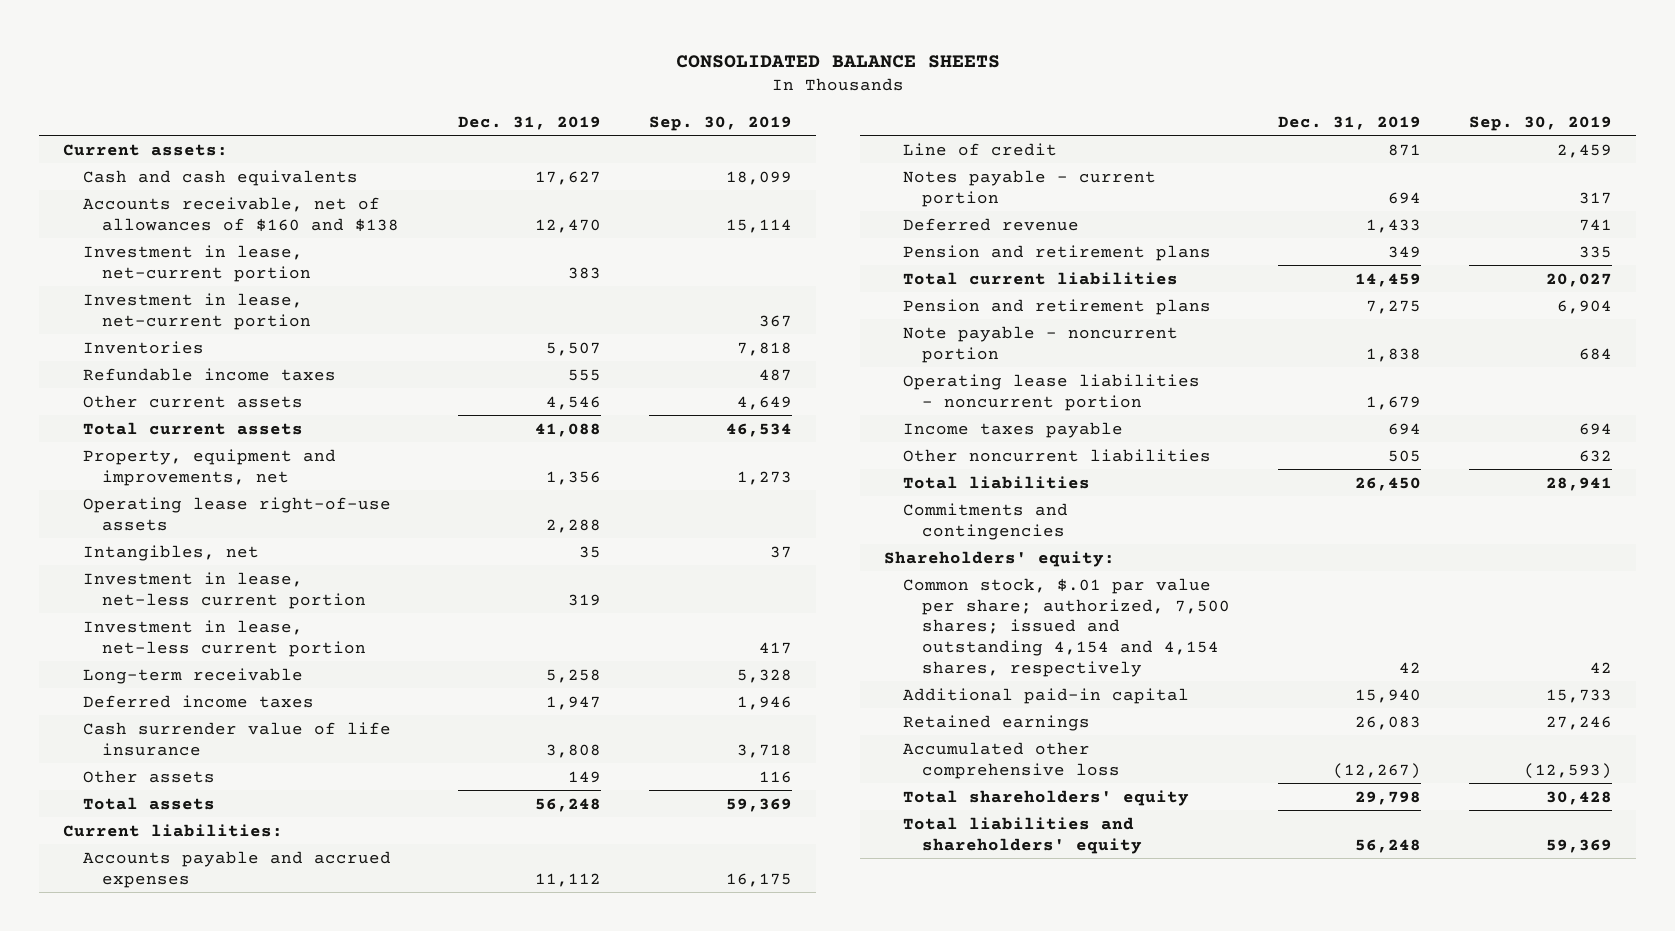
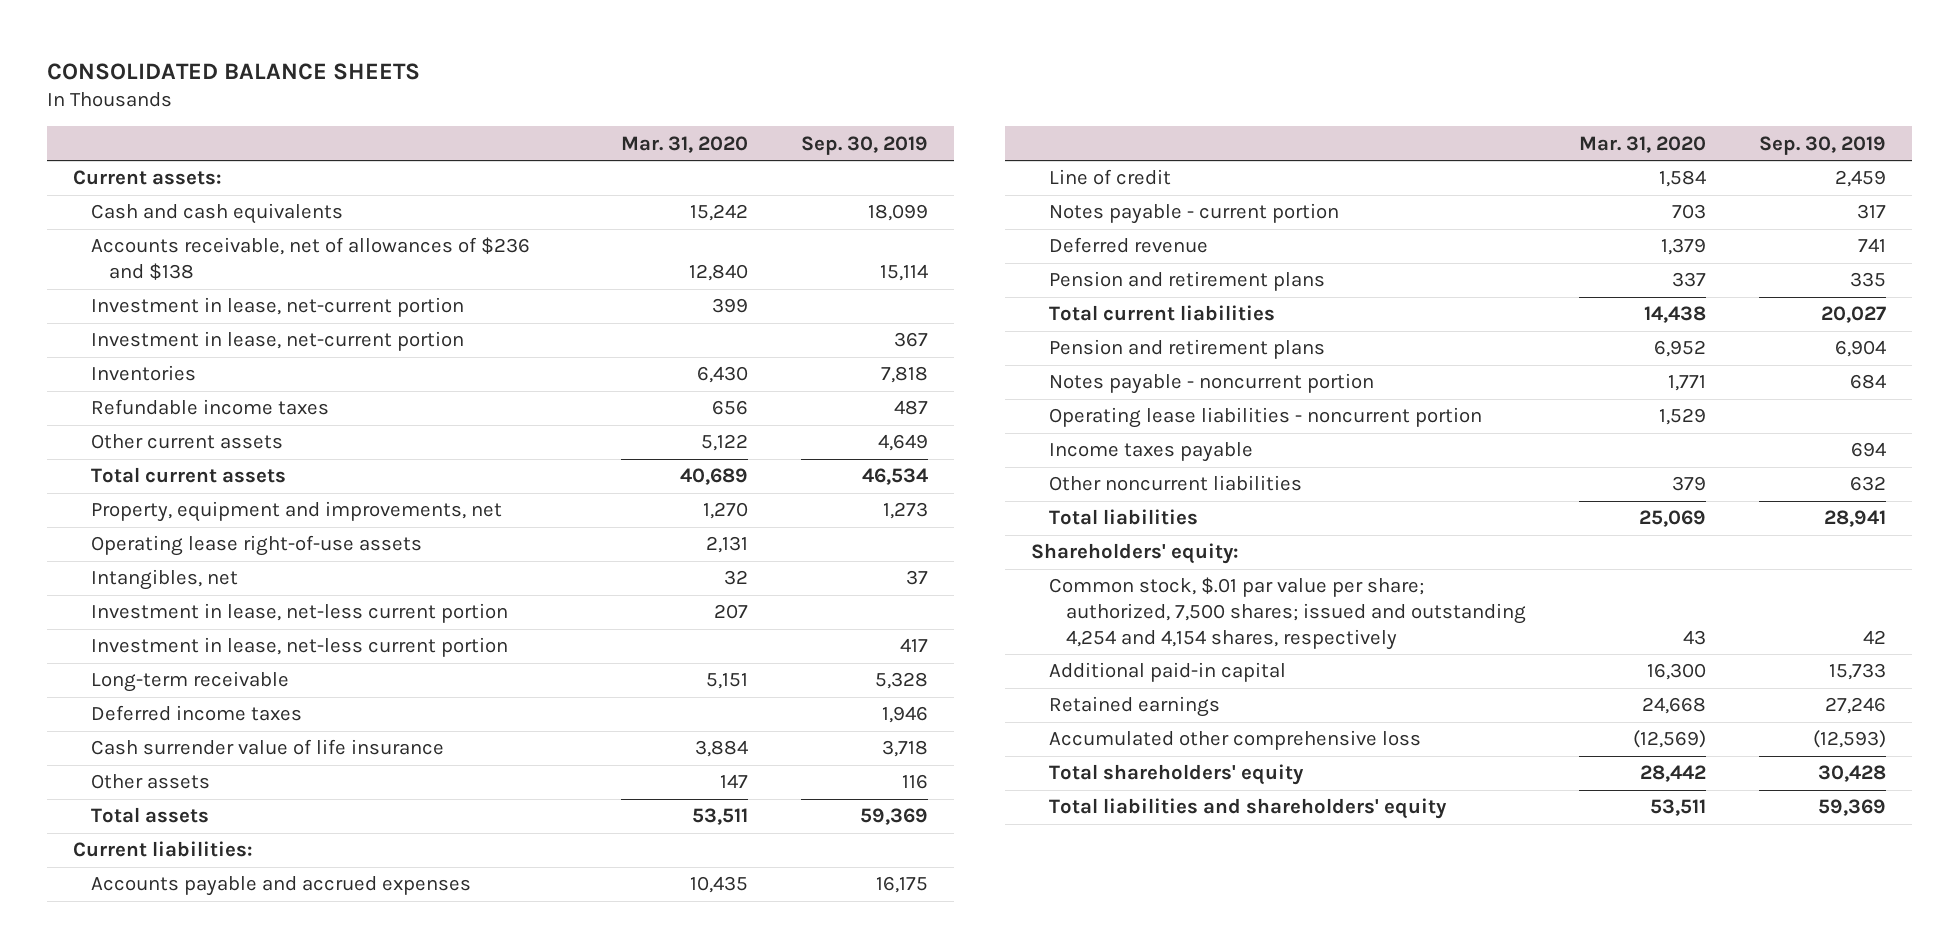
- | Dec. 31, 2019 | Sep. 30, 2019
+ | Mar. 31, 2020 | Sep. 30, 2019
- Accounts receivable, net of allowances of $160 and $138 | 12,470 | 15,114
+ Accounts receivable, net of allowances of $236 and $138 | 12,840 | 15,114
- Note payable - noncurrent portion | 1,838 | 684
+ Notes payable - noncurrent portion | 1,771 | 684
- Commitments and contingencies
- Common stock, $.01 par value per share; authorized, 7,500 shares; issued and outstanding 4,154 and 4,154 shares, respectively | 42 | 42
+ Common stock, $.01 par value per share; authorized, 7,500 shares; issued and outstanding 4,254 and 4,154 shares, respectively | 43 | 42

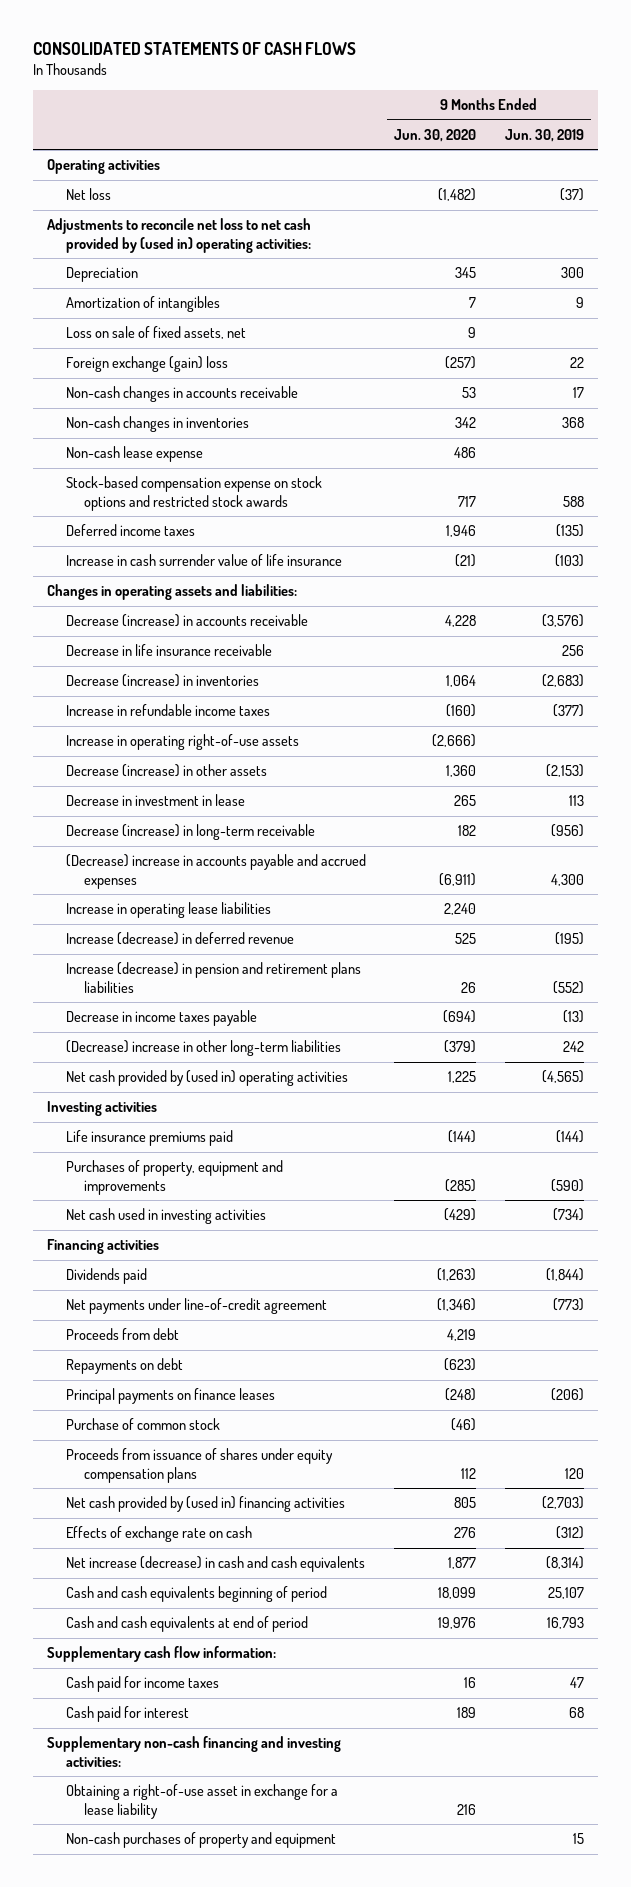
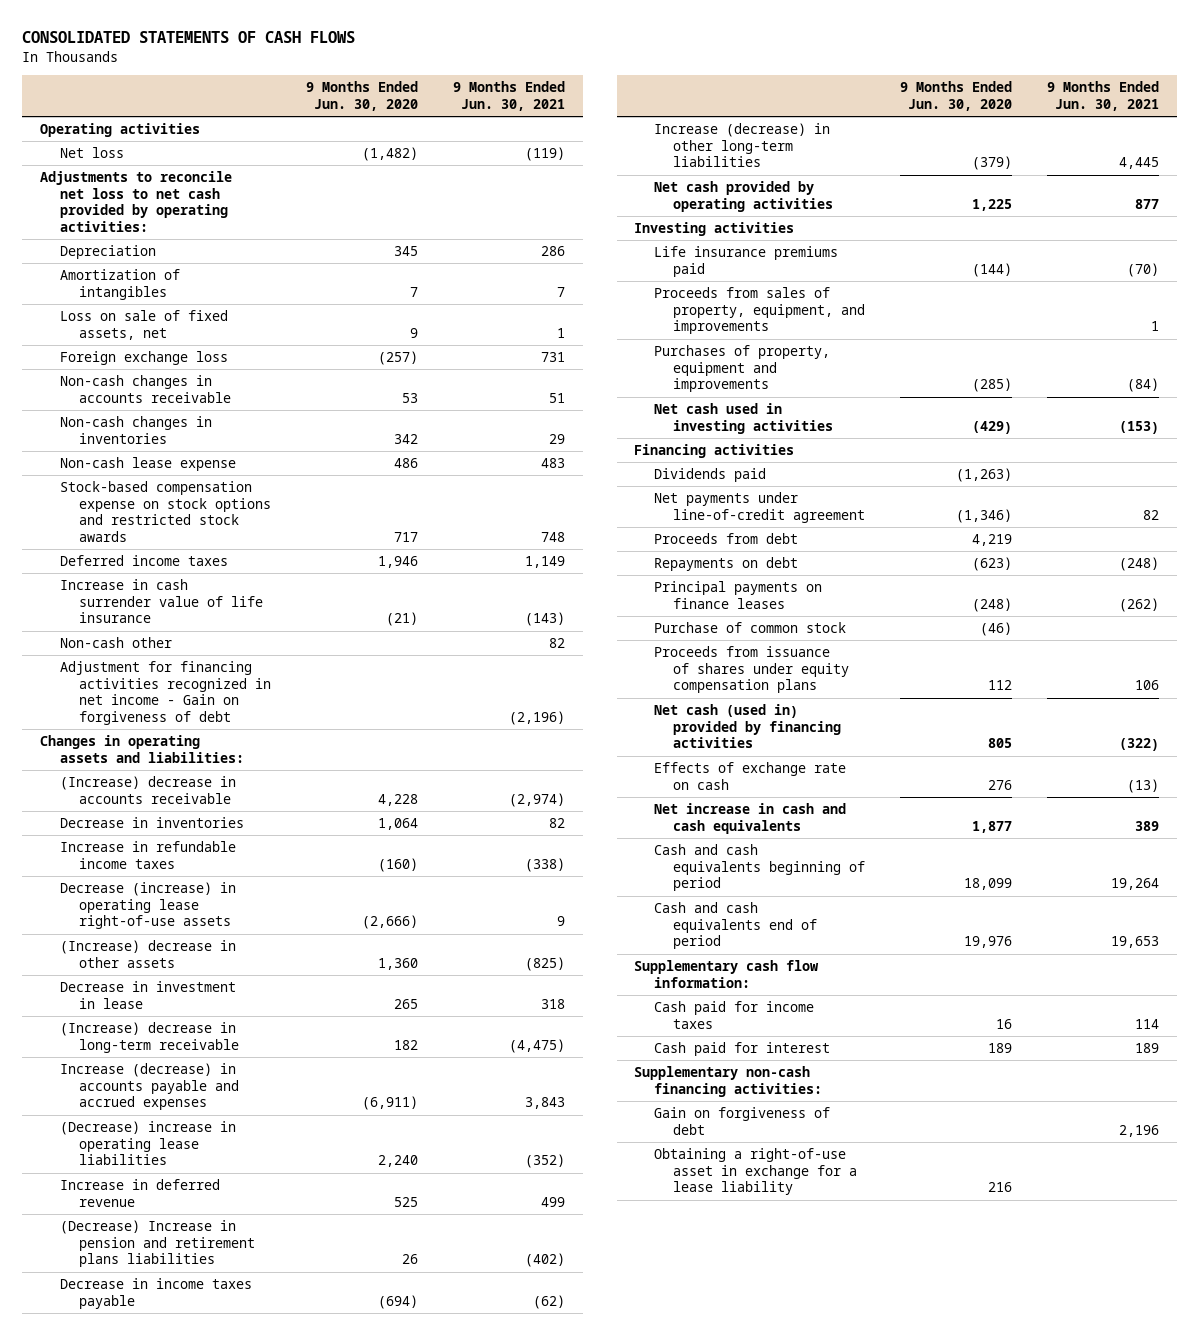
- | 9 Months Ended Jun. 30, 2020 | 9 Months Ended Jun. 30, 2019
+ | 9 Months Ended Jun. 30, 2020 | 9 Months Ended Jun. 30, 2021
- Adjustments to reconcile net loss to net cash provided by (used in) operating activities:
+ Adjustments to reconcile net loss to net cash provided by operating activities:
- Foreign exchange (gain) loss | (257) | 22
+ Foreign exchange loss | (257) | 731
+ Non-cash other | | 82
+ Adjustment for financing activities recognized in net income - Gain on forgiveness of debt | | (2,196)
- Decrease (increase) in accounts receivable | 4,228 | (3,576)
- Decrease in life insurance receivable | | 256
- Decrease (increase) in inventories | 1,064 | (2,683)
+ (Increase) decrease in accounts receivable | 4,228 | (2,974)
+ Decrease in inventories | 1,064 | 82
- Increase in operating right-of-use assets | (2,666) |
- Decrease (increase) in other assets | 1,360 | (2,153)
+ Decrease (increase) in operating lease right-of-use assets | (2,666) | 9
+ (Increase) decrease in other assets | 1,360 | (825)
- Decrease (increase) in long-term receivable | 182 | (956)
- (Decrease) increase in accounts payable and accrued expenses | (6,911) | 4,300
- Increase in operating lease liabilities | 2,240 |
- Increase (decrease) in deferred revenue | 525 | (195)
- Increase (decrease) in pension and retirement plans liabilities | 26 | (552)
+ (Increase) decrease in long-term receivable | 182 | (4,475)
+ Increase (decrease) in accounts payable and accrued expenses | (6,911) | 3,843
+ (Decrease) increase in operating lease liabilities | 2,240 | (352)
+ Increase in deferred revenue | 525 | 499
+ (Decrease) Increase in pension and retirement plans liabilities | 26 | (402)
- (Decrease) increase in other long-term liabilities | (379) | 242
- Net cash provided by (used in) operating activities | 1,225 | (4,565)
+ Increase (decrease) in other long-term liabilities | (379) | 4,445
+ Net cash provided by operating activities | 1,225 | 877
+ Proceeds from sales of property, equipment, and improvements | | 1
- Net cash provided by (used in) financing activities | 805 | (2,703)
+ Net cash (used in) provided by financing activities | 805 | (322)
- Net increase (decrease) in cash and cash equivalents | 1,877 | (8,314)
+ Net increase in cash and cash equivalents | 1,877 | 389
- Cash and cash equivalents at end of period | 19,976 | 16,793
+ Cash and cash equivalents end of period | 19,976 | 19,653
- Supplementary non-cash financing and investing activities:
+ Supplementary non-cash financing activities:
+ Gain on forgiveness of debt | | 2,196
- Non-cash purchases of property and equipment | | 15

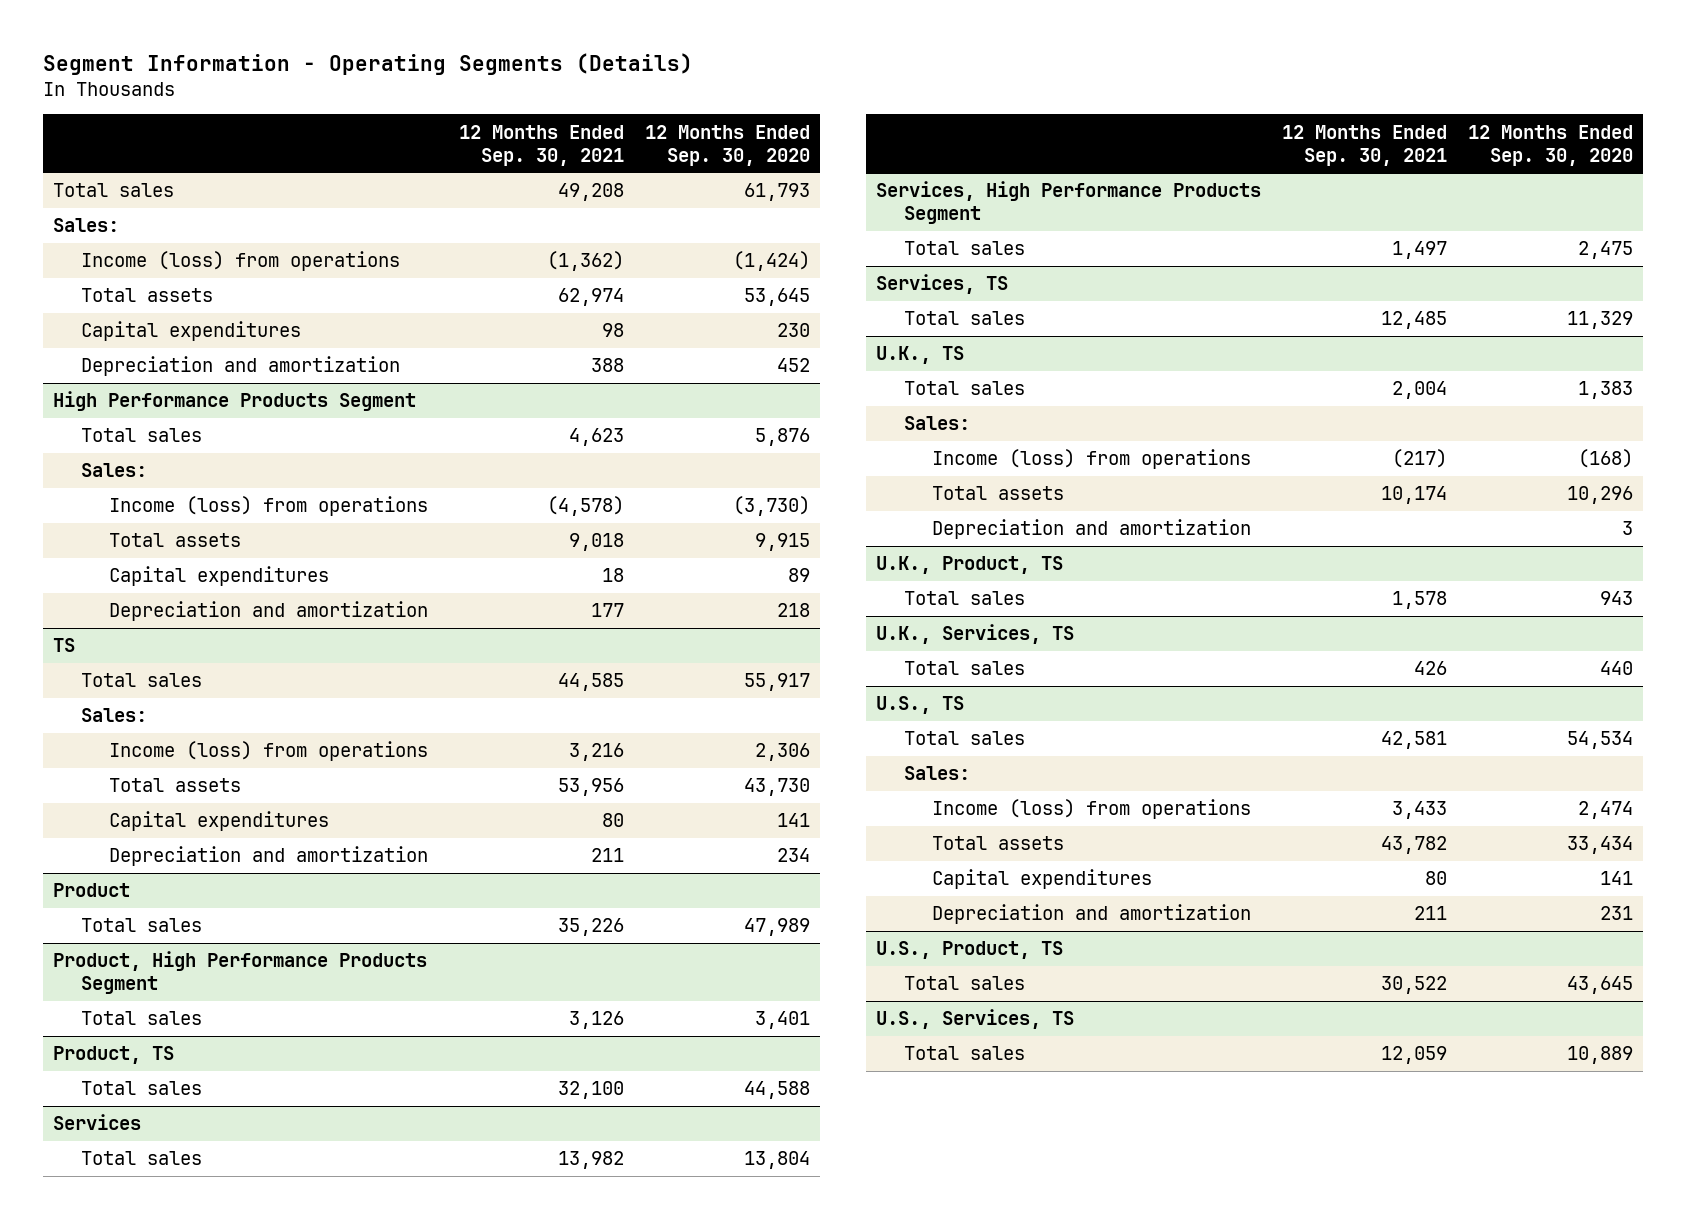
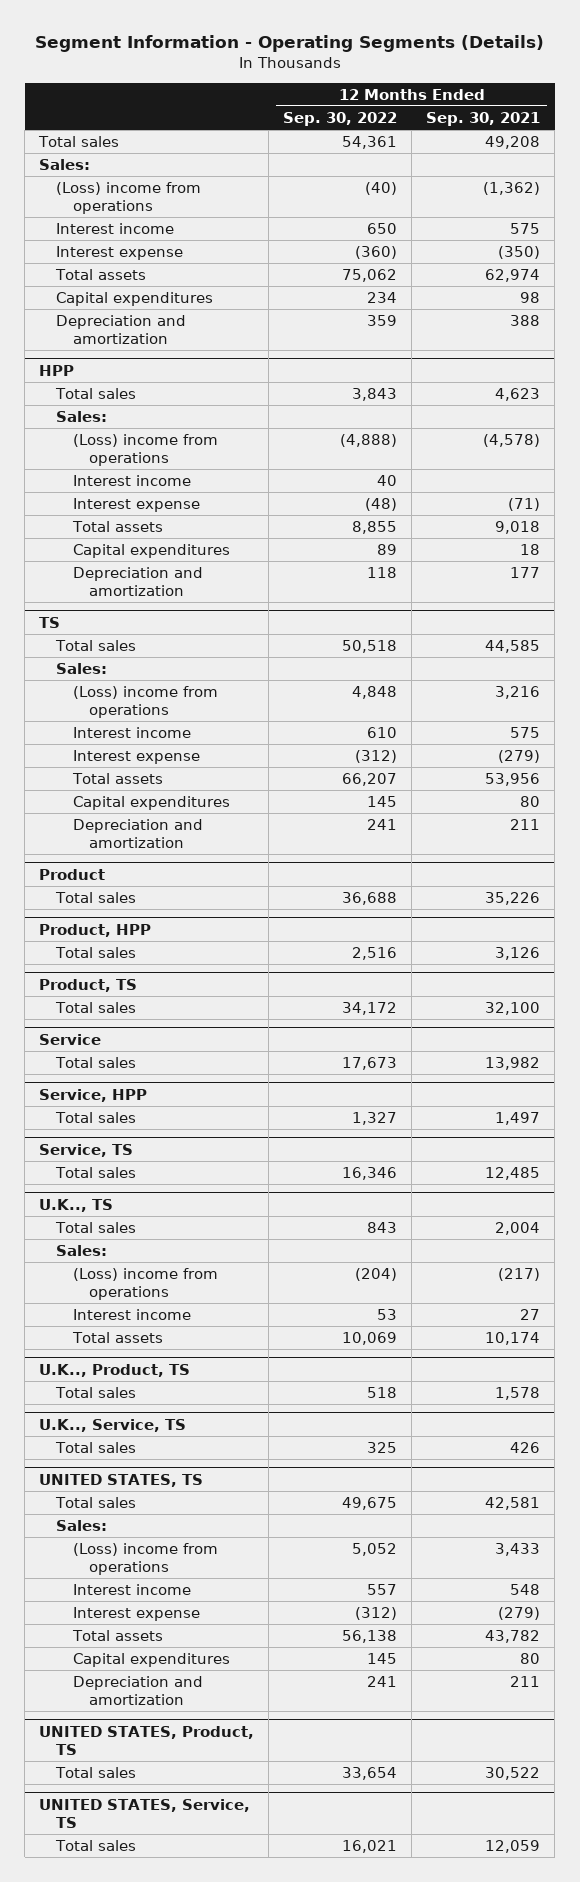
- | 12 Months Ended Sep. 30, 2021 | 12 Months Ended Sep. 30, 2020
+ | 12 Months Ended Sep. 30, 2022 | 12 Months Ended Sep. 30, 2021
- Income (loss) from operations | (1,362) | (1,424)
+ (Loss) income from operations | (40) | (1,362)
+ Interest income | 650 | 575
+ Interest expense | (360) | (350)
- High Performance Products Segment
+ HPP
- Income (loss) from operations | (4,578) | (3,730)
+ (Loss) income from operations | (4,888) | (4,578)
+ Interest income | 40 |
+ Interest expense | (48) | (71)
@ TS
- Income (loss) from operations | 3,216 | 2,306
+ (Loss) income from operations | 4,848 | 3,216
+ Interest income | 610 | 575
+ Interest expense | (312) | (279)
- Product, High Performance Products Segment
+ Product, HPP
- Services
+ Service
- Services, High Performance Products Segment
+ Service, HPP
- Services, TS
+ Service, TS
- U.K., TS
+ U.K.., TS
- Income (loss) from operations | (217) | (168)
+ (Loss) income from operations | (204) | (217)
+ Interest income | 53 | 27
- Depreciation and amortization | | 3
- U.K., Product, TS
+ U.K.., Product, TS
- U.K., Services, TS
+ U.K.., Service, TS
- U.S., TS
+ UNITED STATES, TS
- Income (loss) from operations | 3,433 | 2,474
+ (Loss) income from operations | 5,052 | 3,433
+ Interest income | 557 | 548
+ Interest expense | (312) | (279)
- U.S., Product, TS
+ UNITED STATES, Product, TS
- U.S., Services, TS
+ UNITED STATES, Service, TS

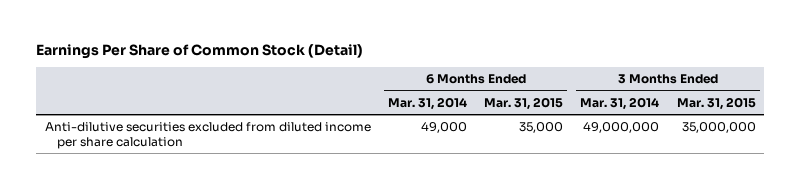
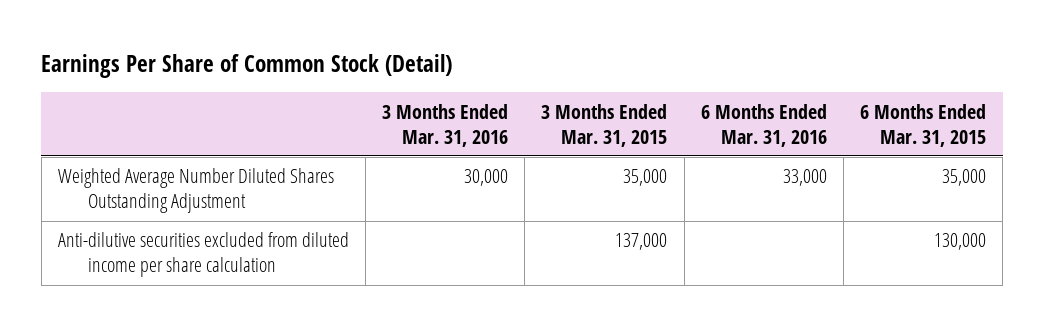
- | 6 Months Ended Mar. 31, 2014 | 6 Months Ended Mar. 31, 2015 | 3 Months Ended Mar. 31, 2014 | 3 Months Ended Mar. 31, 2015
+ | 3 Months Ended Mar. 31, 2016 | 3 Months Ended Mar. 31, 2015 | 6 Months Ended Mar. 31, 2016 | 6 Months Ended Mar. 31, 2015
- Anti-dilutive securities excluded from diluted income per share calculation | 49,000 | 35,000 | 49,000,000 | 35,000,000
+ Weighted Average Number Diluted Shares Outstanding Adjustment | 30,000 | 35,000 | 33,000 | 35,000
+ Anti-dilutive securities excluded from diluted income per share calculation | | 137,000 | | 130,000

